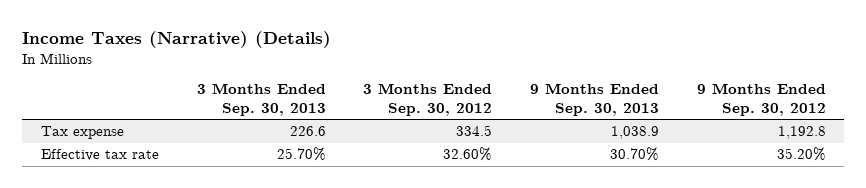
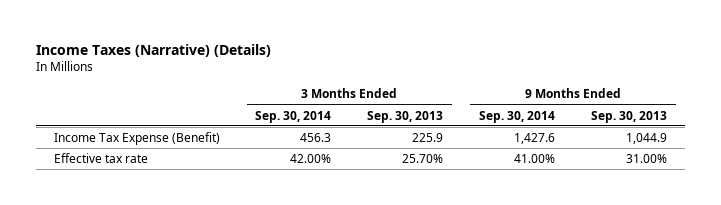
- | 3 Months Ended Sep. 30, 2013 | 3 Months Ended Sep. 30, 2012 | 9 Months Ended Sep. 30, 2013 | 9 Months Ended Sep. 30, 2012
+ | 3 Months Ended Sep. 30, 2014 | 3 Months Ended Sep. 30, 2013 | 9 Months Ended Sep. 30, 2014 | 9 Months Ended Sep. 30, 2013
- Tax expense | 226.6 | 334.5 | 1,038.9 | 1,192.8
- Effective tax rate | 25.70% | 32.60% | 30.70% | 35.20%
+ Income Tax Expense (Benefit) | 456.3 | 225.9 | 1,427.6 | 1,044.9
+ Effective tax rate | 42.00% | 25.70% | 41.00% | 31.00%

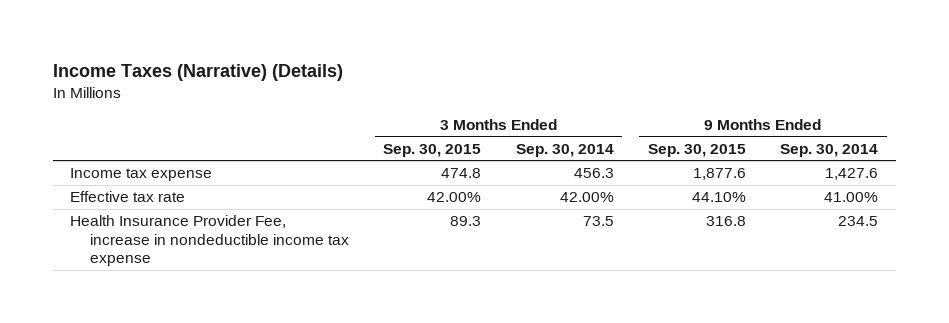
- | 3 Months Ended Sep. 30, 2014 | 3 Months Ended Sep. 30, 2013 | 9 Months Ended Sep. 30, 2014 | 9 Months Ended Sep. 30, 2013
+ | 3 Months Ended Sep. 30, 2015 | 3 Months Ended Sep. 30, 2014 | 9 Months Ended Sep. 30, 2015 | 9 Months Ended Sep. 30, 2014
- Income Tax Expense (Benefit) | 456.3 | 225.9 | 1,427.6 | 1,044.9
+ Income tax expense | 474.8 | 456.3 | 1,877.6 | 1,427.6
+ Health Insurance Provider Fee, increase in nondeductible income tax expense | 89.3 | 73.5 | 316.8 | 234.5

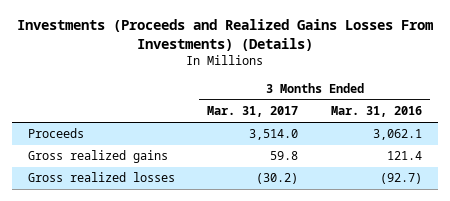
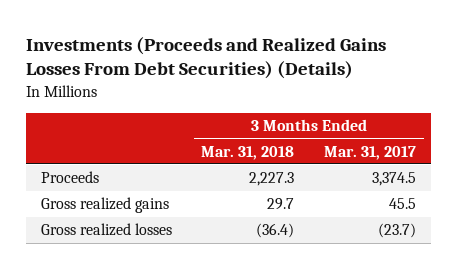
- Investments (Proceeds and Realized Gains Losses From Investments) (Details)
+ Investments (Proceeds and Realized Gains Losses From Debt Securities) (Details)
- | 3 Months Ended Mar. 31, 2017 | 3 Months Ended Mar. 31, 2016
+ | 3 Months Ended Mar. 31, 2018 | 3 Months Ended Mar. 31, 2017
- Proceeds | 3,514.0 | 3,062.1
- Gross realized gains | 59.8 | 121.4
- Gross realized losses | (30.2) | (92.7)
+ Proceeds | 2,227.3 | 3,374.5
+ Gross realized gains | 29.7 | 45.5
+ Gross realized losses | (36.4) | (23.7)

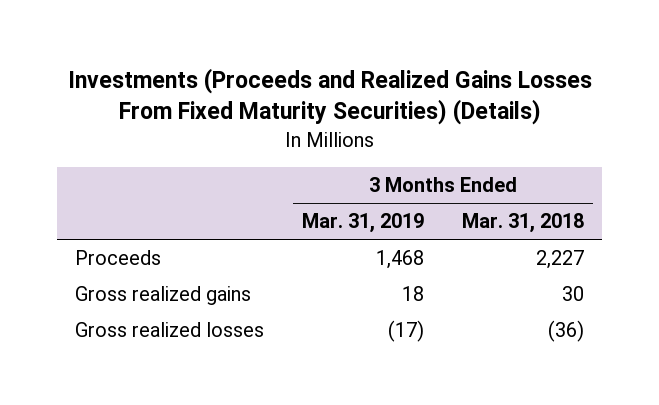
- Investments (Proceeds and Realized Gains Losses From Debt Securities) (Details)
+ Investments (Proceeds and Realized Gains Losses From Fixed Maturity Securities) (Details)
- | 3 Months Ended Mar. 31, 2018 | 3 Months Ended Mar. 31, 2017
+ | 3 Months Ended Mar. 31, 2019 | 3 Months Ended Mar. 31, 2018
- Proceeds | 2,227.3 | 3,374.5
- Gross realized gains | 29.7 | 45.5
- Gross realized losses | (36.4) | (23.7)
+ Proceeds | 1,468 | 2,227
+ Gross realized gains | 18 | 30
+ Gross realized losses | (17) | (36)

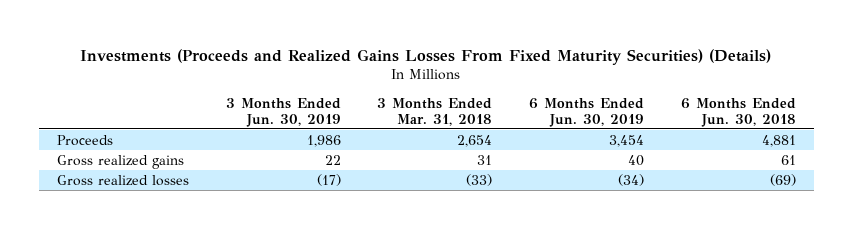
- | 3 Months Ended Mar. 31, 2019 | 3 Months Ended Mar. 31, 2018
+ | 3 Months Ended Jun. 30, 2019 | 3 Months Ended Mar. 31, 2018 | 6 Months Ended Jun. 30, 2019 | 6 Months Ended Jun. 30, 2018
- Proceeds | 1,468 | 2,227
- Gross realized gains | 18 | 30
- Gross realized losses | (17) | (36)
+ Proceeds | 1,986 | 2,654 | 3,454 | 4,881
+ Gross realized gains | 22 | 31 | 40 | 61
+ Gross realized losses | (17) | (33) | (34) | (69)

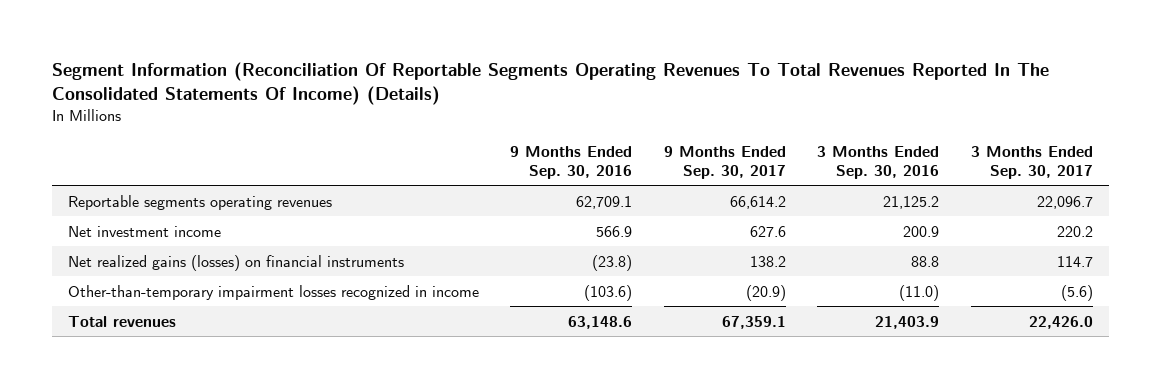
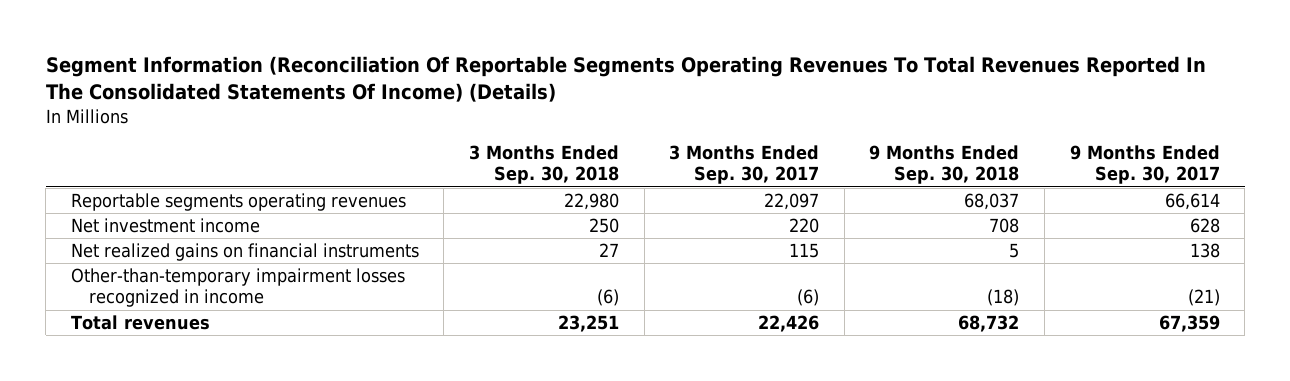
- | 9 Months Ended Sep. 30, 2016 | 9 Months Ended Sep. 30, 2017 | 3 Months Ended Sep. 30, 2016 | 3 Months Ended Sep. 30, 2017
+ | 3 Months Ended Sep. 30, 2018 | 3 Months Ended Sep. 30, 2017 | 9 Months Ended Sep. 30, 2018 | 9 Months Ended Sep. 30, 2017
- Reportable segments operating revenues | 62,709.1 | 66,614.2 | 21,125.2 | 22,096.7
- Net investment income | 566.9 | 627.6 | 200.9 | 220.2
- Net realized gains (losses) on financial instruments | (23.8) | 138.2 | 88.8 | 114.7
- Other-than-temporary impairment losses recognized in income | (103.6) | (20.9) | (11.0) | (5.6)
- Total revenues | 63,148.6 | 67,359.1 | 21,403.9 | 22,426.0
+ Reportable segments operating revenues | 22,980 | 22,097 | 68,037 | 66,614
+ Net investment income | 250 | 220 | 708 | 628
+ Net realized gains on financial instruments | 27 | 115 | 5 | 138
+ Other-than-temporary impairment losses recognized in income | (6) | (6) | (18) | (21)
+ Total revenues | 23,251 | 22,426 | 68,732 | 67,359

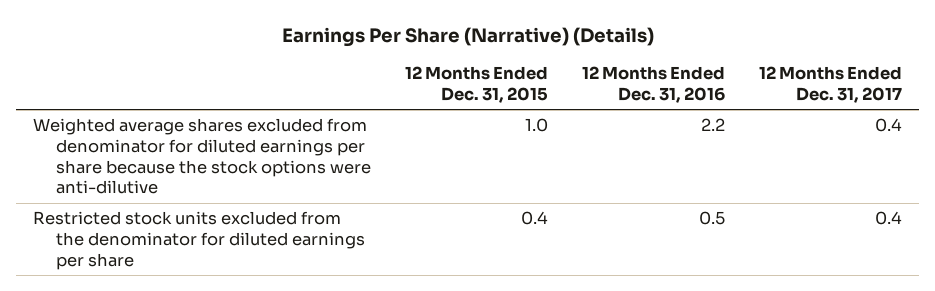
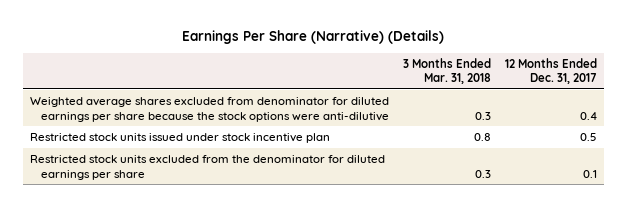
- | 12 Months Ended Dec. 31, 2015 | 12 Months Ended Dec. 31, 2016 | 12 Months Ended Dec. 31, 2017
+ | 3 Months Ended Mar. 31, 2018 | 12 Months Ended Dec. 31, 2017
- Restricted stock units excluded from the denominator for diluted earnings per share | 0.4 | 0.5 | 0.4
+ Restricted stock units issued under stock incentive plan | 0.8 | 0.5
+ Restricted stock units excluded from the denominator for diluted earnings per share | 0.3 | 0.1

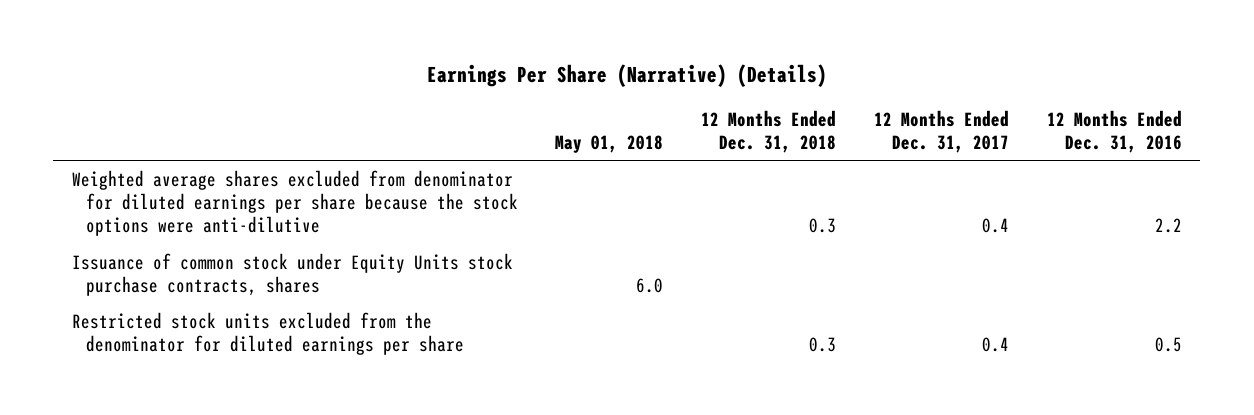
- | 3 Months Ended Mar. 31, 2018 | 12 Months Ended Dec. 31, 2017
+ | May 01, 2018 | 12 Months Ended Dec. 31, 2018 | 12 Months Ended Dec. 31, 2017 | 12 Months Ended Dec. 31, 2016
- Restricted stock units issued under stock incentive plan | 0.8 | 0.5
- Restricted stock units excluded from the denominator for diluted earnings per share | 0.3 | 0.1
+ Issuance of common stock under Equity Units stock purchase contracts, shares | 6.0 | | |
+ Restricted stock units excluded from the denominator for diluted earnings per share | | 0.3 | 0.4 | 0.5

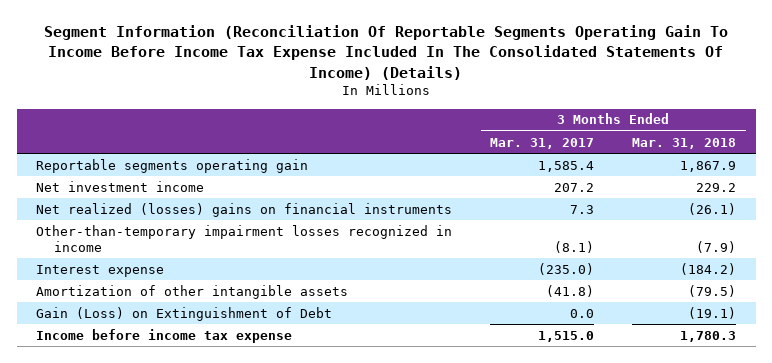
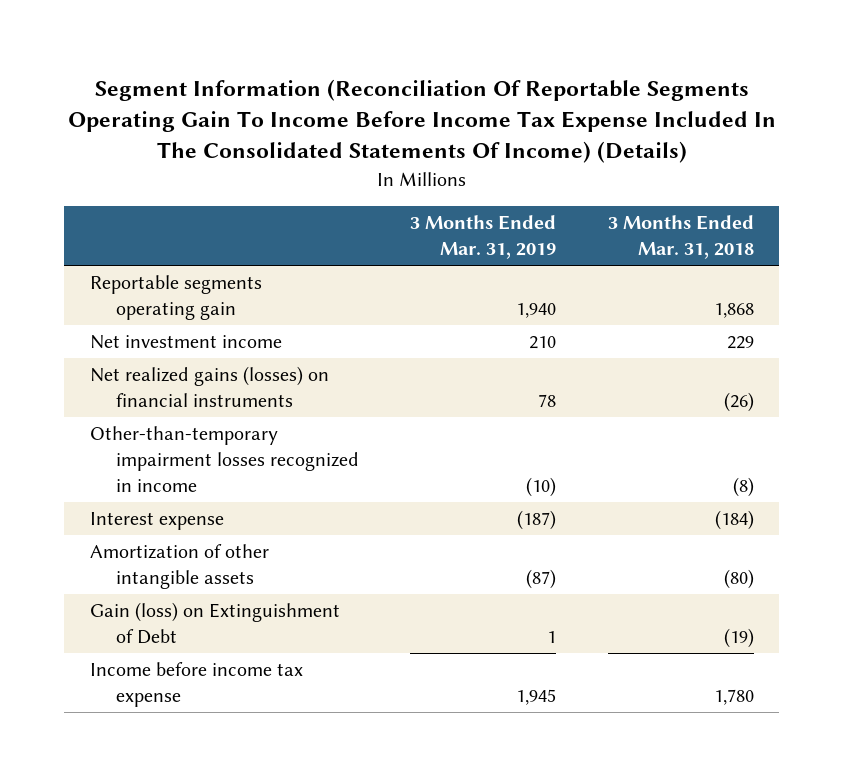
- | 3 Months Ended Mar. 31, 2017 | 3 Months Ended Mar. 31, 2018
+ | 3 Months Ended Mar. 31, 2019 | 3 Months Ended Mar. 31, 2018
- Reportable segments operating gain | 1,585.4 | 1,867.9
- Net investment income | 207.2 | 229.2
- Net realized (losses) gains on financial instruments | 7.3 | (26.1)
- Other-than-temporary impairment losses recognized in income | (8.1) | (7.9)
- Interest expense | (235.0) | (184.2)
- Amortization of other intangible assets | (41.8) | (79.5)
- Gain (Loss) on Extinguishment of Debt | 0.0 | (19.1)
- Income before income tax expense | 1,515.0 | 1,780.3
+ Reportable segments operating gain | 1,940 | 1,868
+ Net investment income | 210 | 229
+ Net realized gains (losses) on financial instruments | 78 | (26)
+ Other-than-temporary impairment losses recognized in income | (10) | (8)
+ Interest expense | (187) | (184)
+ Amortization of other intangible assets | (87) | (80)
+ Gain (loss) on Extinguishment of Debt | 1 | (19)
+ Income before income tax expense | 1,945 | 1,780

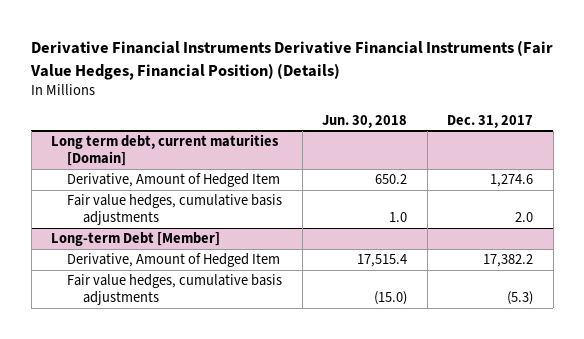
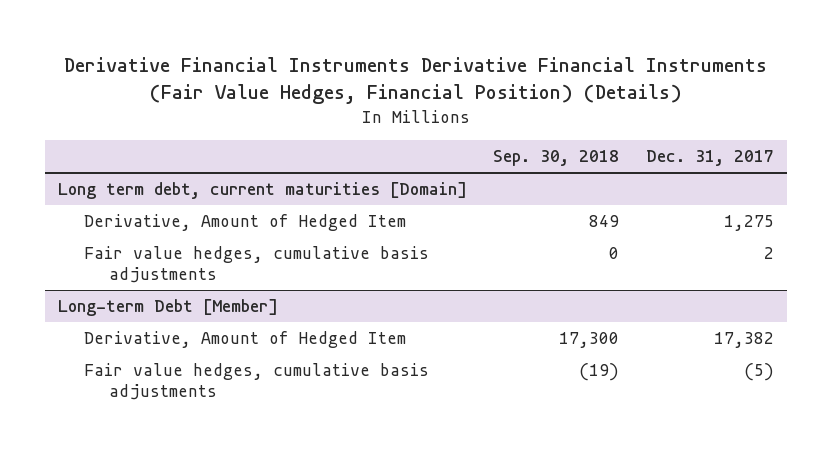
- | Jun. 30, 2018 | Dec. 31, 2017
+ | Sep. 30, 2018 | Dec. 31, 2017
@ Long term debt, current maturities [Domain]
- Derivative, Amount of Hedged Item | 650.2 | 1,274.6
- Fair value hedges, cumulative basis adjustments | 1.0 | 2.0
+ Derivative, Amount of Hedged Item | 849 | 1,275
+ Fair value hedges, cumulative basis adjustments | 0 | 2
@ Long-term Debt [Member]
- Derivative, Amount of Hedged Item | 17,515.4 | 17,382.2
- Fair value hedges, cumulative basis adjustments | (15.0) | (5.3)
+ Derivative, Amount of Hedged Item | 17,300 | 17,382
+ Fair value hedges, cumulative basis adjustments | (19) | (5)

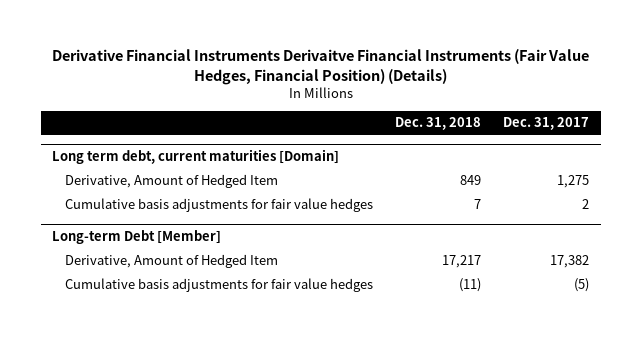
- Derivative Financial Instruments Derivative Financial Instruments (Fair Value Hedges, Financial Position) (Details)
+ Derivative Financial Instruments Derivaitve Financial Instruments (Fair Value Hedges, Financial Position) (Details)
- | Sep. 30, 2018 | Dec. 31, 2017
+ | Dec. 31, 2018 | Dec. 31, 2017
@ Long term debt, current maturities [Domain]
- Fair value hedges, cumulative basis adjustments | 0 | 2
+ Cumulative basis adjustments for fair value hedges | 7 | 2
@ Long-term Debt [Member]
- Fair value hedges, cumulative basis adjustments | (19) | (5)
+ Cumulative basis adjustments for fair value hedges | (11) | (5)

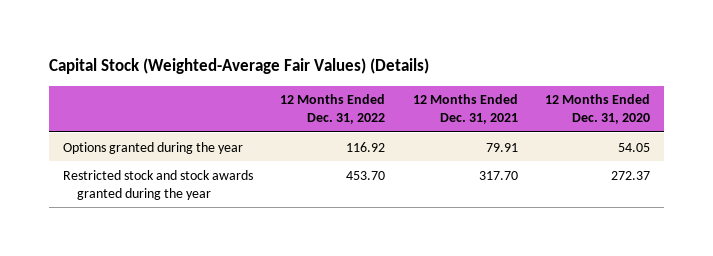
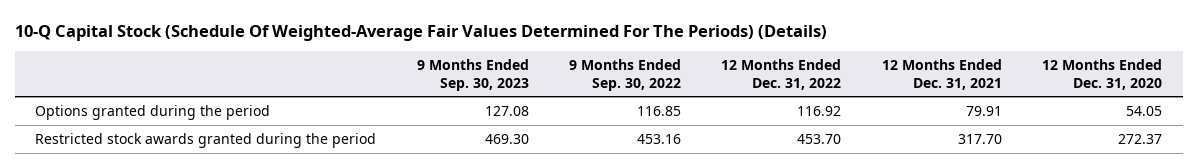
- Capital Stock (Weighted-Average Fair Values) (Details)
+ 10-Q Capital Stock (Schedule Of Weighted-Average Fair Values Determined For The Periods) (Details)
- | 12 Months Ended Dec. 31, 2022 | 12 Months Ended Dec. 31, 2021 | 12 Months Ended Dec. 31, 2020
+ | 9 Months Ended Sep. 30, 2023 | 9 Months Ended Sep. 30, 2022 | 12 Months Ended Dec. 31, 2022 | 12 Months Ended Dec. 31, 2021 | 12 Months Ended Dec. 31, 2020
- Options granted during the year | 116.92 | 79.91 | 54.05
- Restricted stock and stock awards granted during the year | 453.70 | 317.70 | 272.37
+ Options granted during the period | 127.08 | 116.85 | 116.92 | 79.91 | 54.05
+ Restricted stock awards granted during the period | 469.30 | 453.16 | 453.70 | 317.70 | 272.37

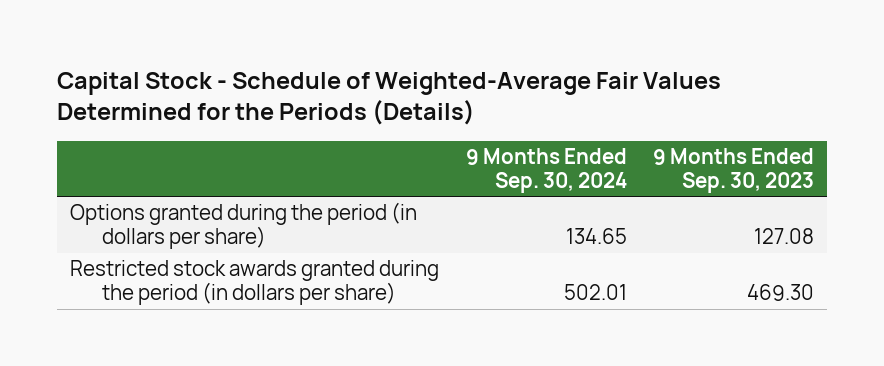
- 10-Q Capital Stock (Schedule Of Weighted-Average Fair Values Determined For The Periods) (Details)
+ Capital Stock - Schedule of Weighted-Average Fair Values Determined for the Periods (Details)
- | 9 Months Ended Sep. 30, 2023 | 9 Months Ended Sep. 30, 2022 | 12 Months Ended Dec. 31, 2022 | 12 Months Ended Dec. 31, 2021 | 12 Months Ended Dec. 31, 2020
+ | 9 Months Ended Sep. 30, 2024 | 9 Months Ended Sep. 30, 2023
- Options granted during the period | 127.08 | 116.85 | 116.92 | 79.91 | 54.05
- Restricted stock awards granted during the period | 469.30 | 453.16 | 453.70 | 317.70 | 272.37
+ Options granted during the period (in dollars per share) | 134.65 | 127.08
+ Restricted stock awards granted during the period (in dollars per share) | 502.01 | 469.30

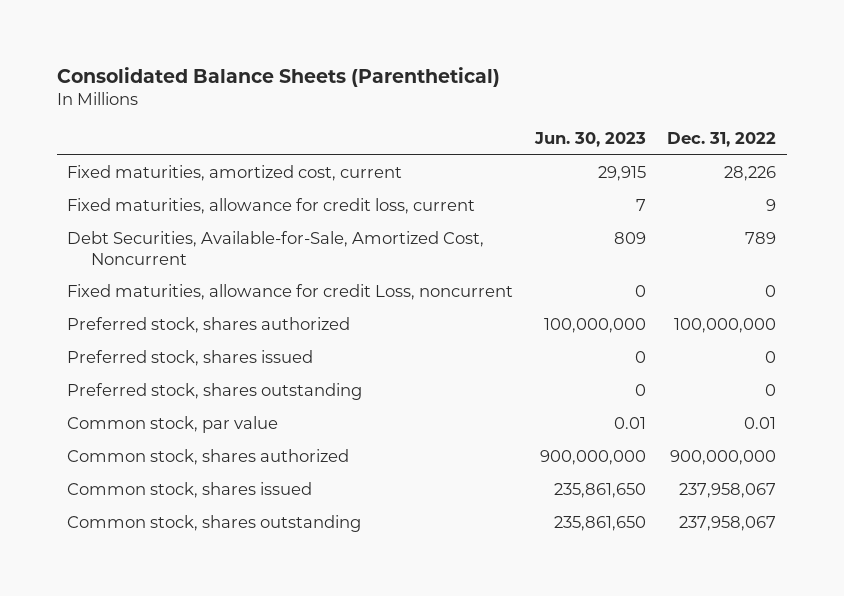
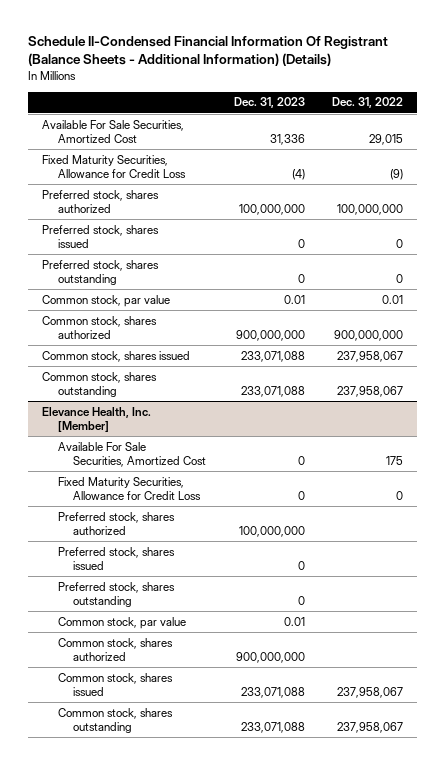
- Consolidated Balance Sheets (Parenthetical)
+ Schedule II-Condensed Financial Information Of Registrant (Balance Sheets - Additional Information) (Details)
- | Jun. 30, 2023 | Dec. 31, 2022
+ | Dec. 31, 2023 | Dec. 31, 2022
- Fixed maturities, amortized cost, current | 29,915 | 28,226
- Fixed maturities, allowance for credit loss, current | 7 | 9
- Debt Securities, Available-for-Sale, Amortized Cost, Noncurrent | 809 | 789
- Fixed maturities, allowance for credit Loss, noncurrent | 0 | 0
+ Available For Sale Securities, Amortized Cost | 31,336 | 29,015
+ Fixed Maturity Securities, Allowance for Credit Loss | (4) | (9)
+ Elevance Health, Inc. [Member]
+ Available For Sale Securities, Amortized Cost | 0 | 175
+ Fixed Maturity Securities, Allowance for Credit Loss | 0 | 0
+ Preferred stock, shares authorized | 100,000,000 |
+ Preferred stock, shares issued | 0 |
+ Preferred stock, shares outstanding | 0 |
+ Common stock, par value | 0.01 |
+ Common stock, shares authorized | 900,000,000 |
+ Common stock, shares issued | 233,071,088 | 237,958,067
+ Common stock, shares outstanding | 233,071,088 | 237,958,067

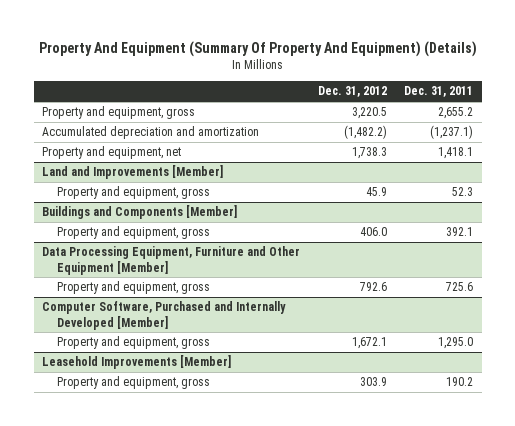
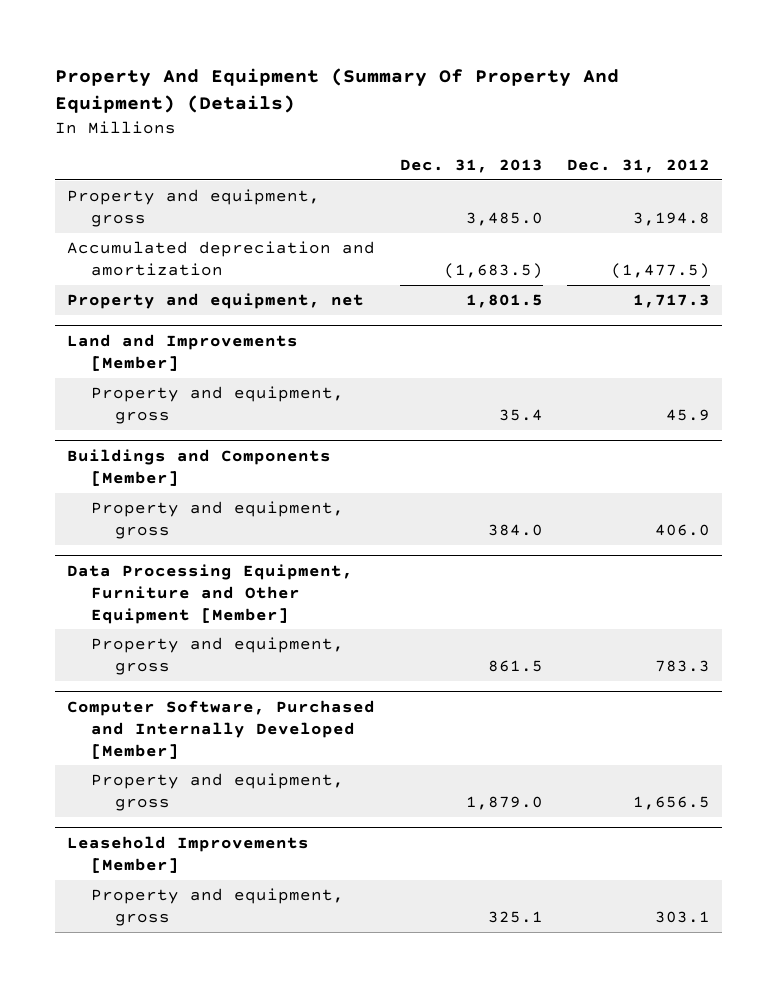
- | Dec. 31, 2012 | Dec. 31, 2011
+ | Dec. 31, 2013 | Dec. 31, 2012
- Property and equipment, gross | 3,220.5 | 2,655.2
- Accumulated depreciation and amortization | (1,482.2) | (1,237.1)
- Property and equipment, net | 1,738.3 | 1,418.1
+ Property and equipment, gross | 3,485.0 | 3,194.8
+ Accumulated depreciation and amortization | (1,683.5) | (1,477.5)
+ Property and equipment, net | 1,801.5 | 1,717.3
@ Data Processing Equipment, Furniture and Other Equipment [Member]
- Property and equipment, gross | 792.6 | 725.6
+ Property and equipment, gross | 861.5 | 783.3
@ Computer Software, Purchased and Internally Developed [Member]
- Property and equipment, gross | 1,672.1 | 1,295.0
+ Property and equipment, gross | 1,879.0 | 1,656.5
@ Leasehold Improvements [Member]
- Property and equipment, gross | 303.9 | 190.2
+ Property and equipment, gross | 325.1 | 303.1

